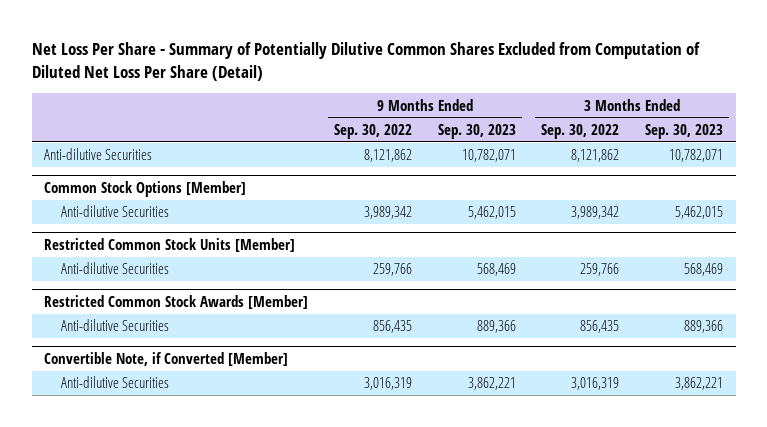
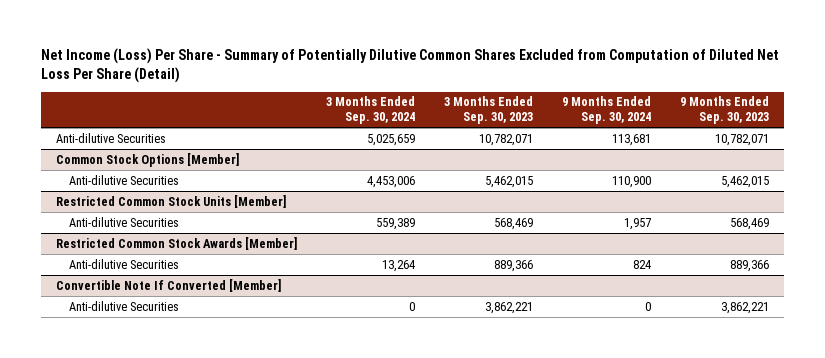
- Net Loss Per Share - Summary of Potentially Dilutive Common Shares Excluded from Computation of Diluted Net Loss Per Share (Detail)
+ Net Income (Loss) Per Share - Summary of Potentially Dilutive Common Shares Excluded from Computation of Diluted Net Loss Per Share (Detail)
- | 9 Months Ended Sep. 30, 2022 | 9 Months Ended Sep. 30, 2023 | 3 Months Ended Sep. 30, 2022 | 3 Months Ended Sep. 30, 2023
+ | 3 Months Ended Sep. 30, 2024 | 3 Months Ended Sep. 30, 2023 | 9 Months Ended Sep. 30, 2024 | 9 Months Ended Sep. 30, 2023
- Convertible Note, if Converted [Member]
+ Convertible Note If Converted [Member]

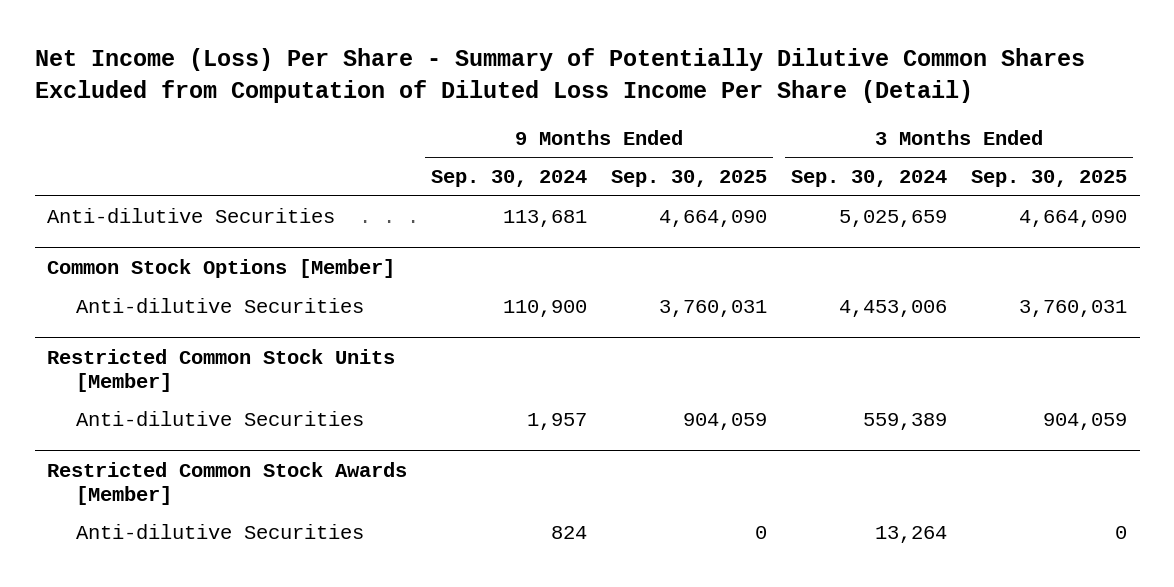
- Net Income (Loss) Per Share - Summary of Potentially Dilutive Common Shares Excluded from Computation of Diluted Net Loss Per Share (Detail)
+ Net Income (Loss) Per Share - Summary of Potentially Dilutive Common Shares Excluded from Computation of Diluted Loss Income Per Share (Detail)
- | 3 Months Ended Sep. 30, 2024 | 3 Months Ended Sep. 30, 2023 | 9 Months Ended Sep. 30, 2024 | 9 Months Ended Sep. 30, 2023
+ | 9 Months Ended Sep. 30, 2024 | 9 Months Ended Sep. 30, 2025 | 3 Months Ended Sep. 30, 2024 | 3 Months Ended Sep. 30, 2025
- Convertible Note If Converted [Member]
- Anti-dilutive Securities | 0 | 3,862,221 | 0 | 3,862,221

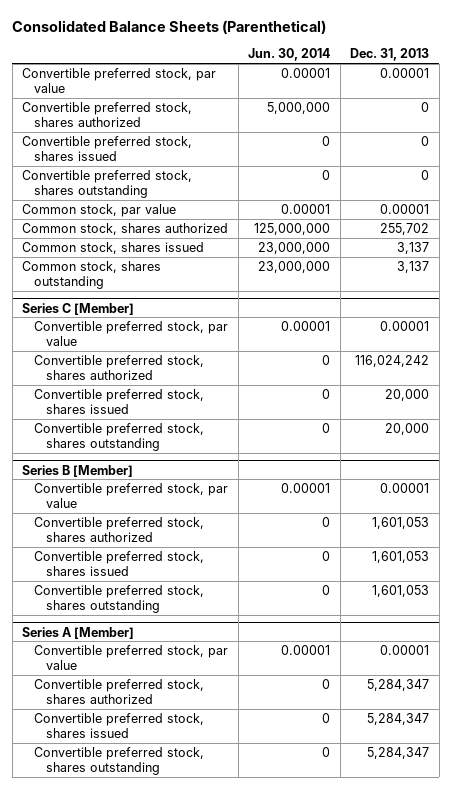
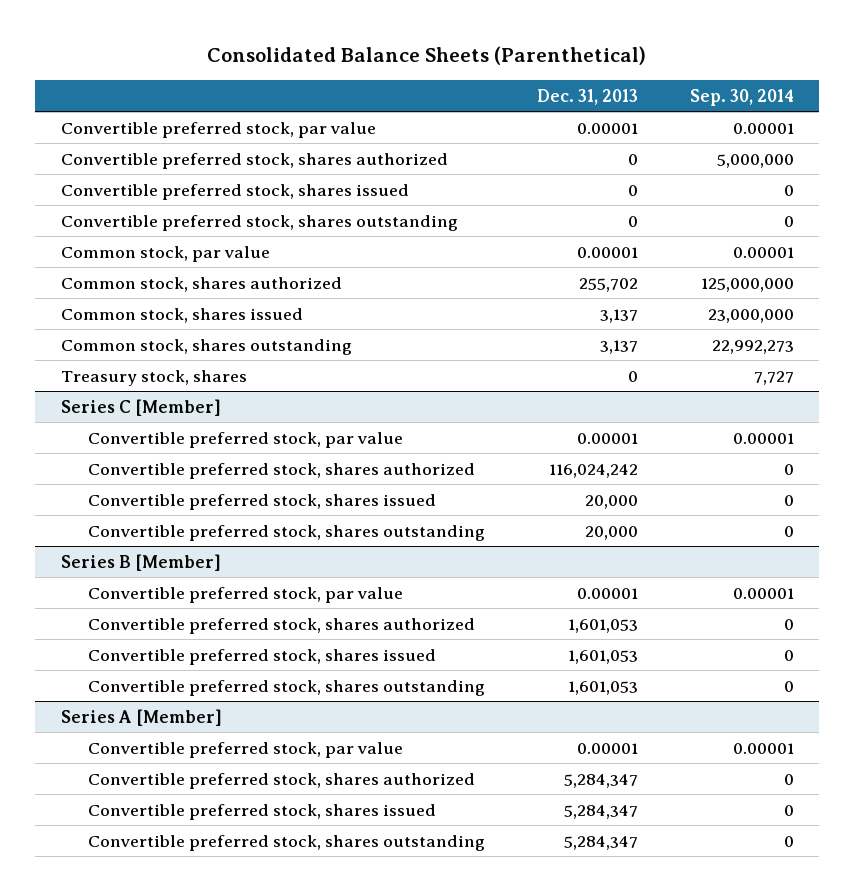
- | Jun. 30, 2014 | Dec. 31, 2013
+ | Dec. 31, 2013 | Sep. 30, 2014
+ Treasury stock, shares | 0 | 7,727

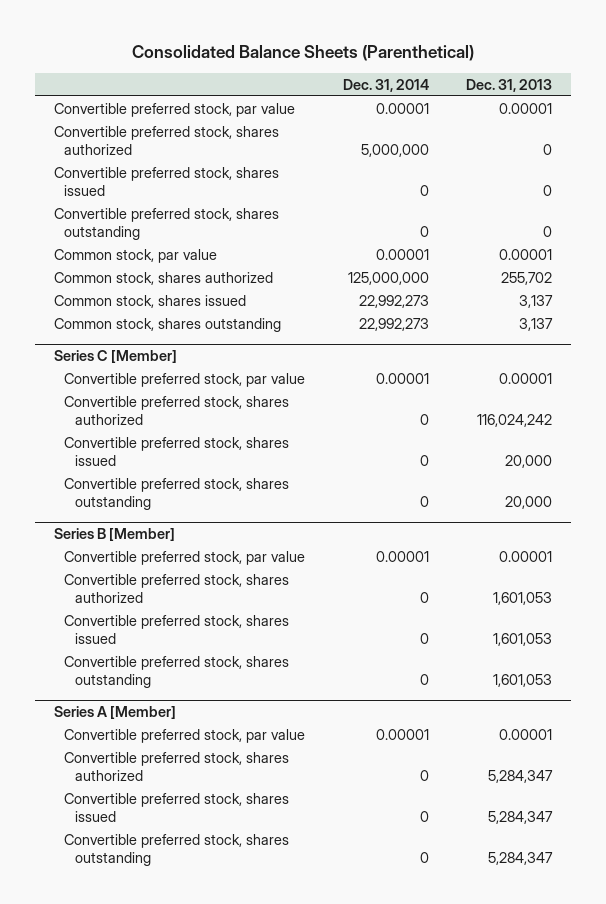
- | Dec. 31, 2013 | Sep. 30, 2014
+ | Dec. 31, 2014 | Dec. 31, 2013
- Treasury stock, shares | 0 | 7,727

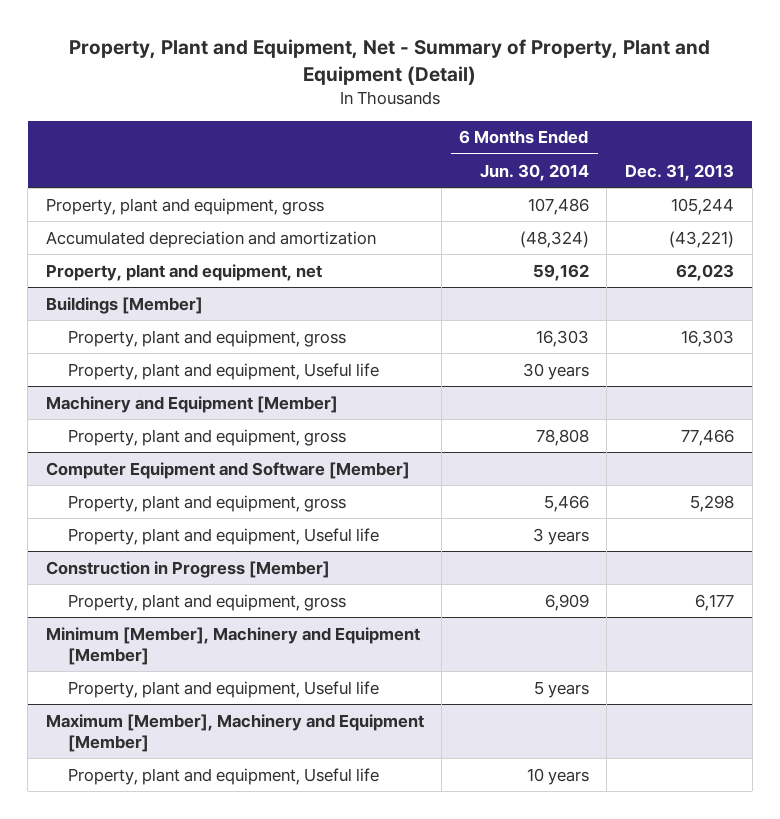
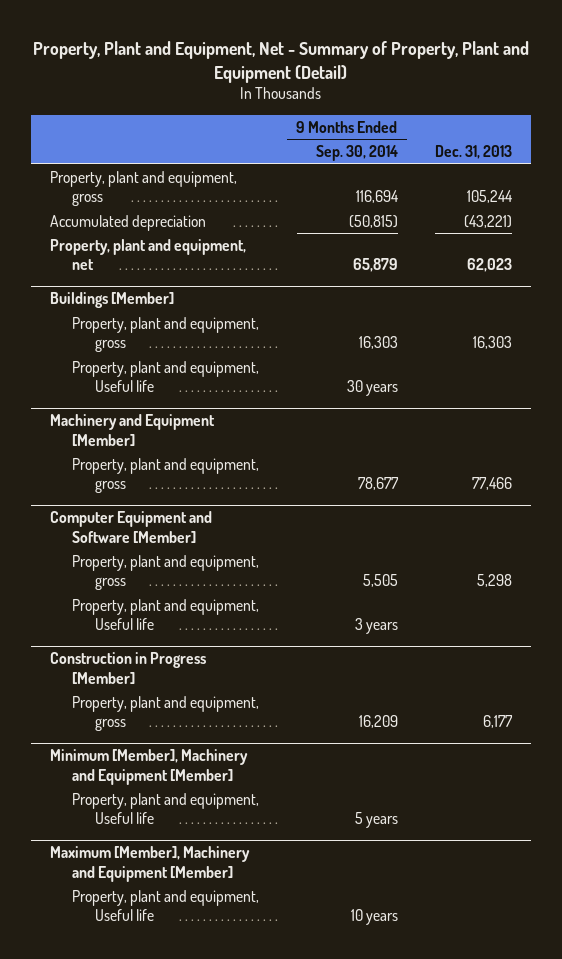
- | 6 Months Ended Jun. 30, 2014 | Dec. 31, 2013
+ | 9 Months Ended Sep. 30, 2014 | Dec. 31, 2013
- Accumulated depreciation and amortization | (48,324) | (43,221)
+ Accumulated depreciation | (50,815) | (43,221)

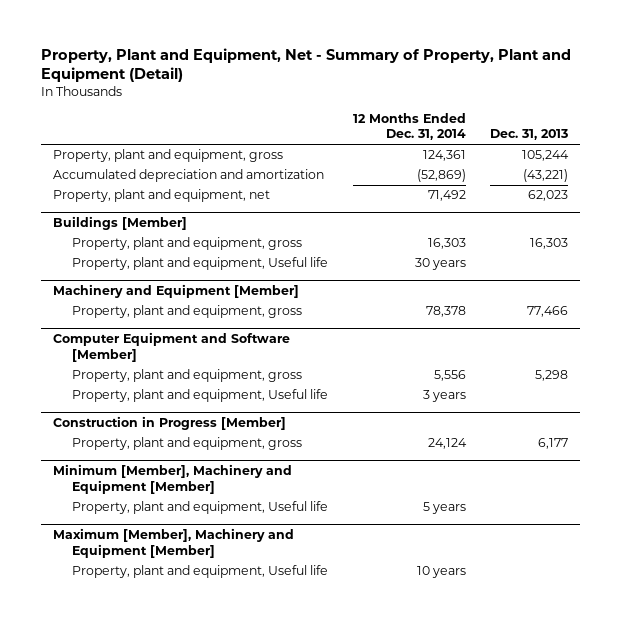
- | 9 Months Ended Sep. 30, 2014 | Dec. 31, 2013
+ | 12 Months Ended Dec. 31, 2014 | Dec. 31, 2013
- Accumulated depreciation | (50,815) | (43,221)
+ Accumulated depreciation and amortization | (52,869) | (43,221)

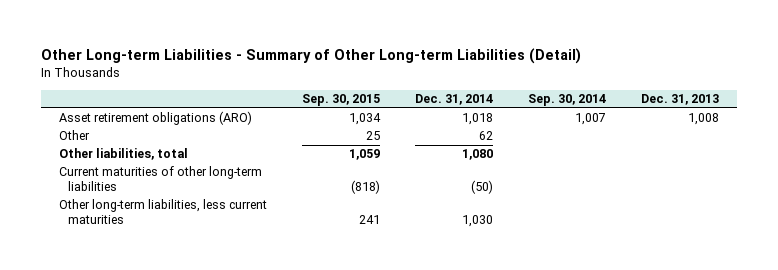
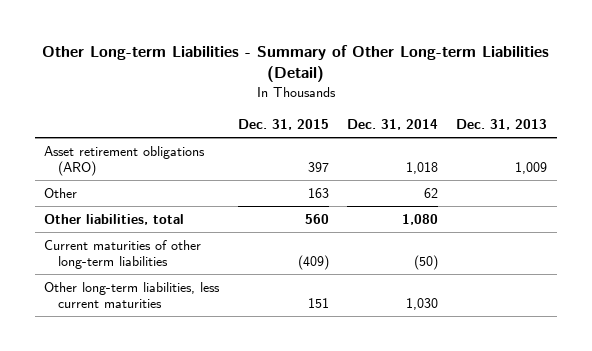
- | Sep. 30, 2015 | Dec. 31, 2014 | Sep. 30, 2014 | Dec. 31, 2013
+ | Dec. 31, 2015 | Dec. 31, 2014 | Dec. 31, 2013
- Asset retirement obligations (ARO) | 1,034 | 1,018 | 1,007 | 1,008
+ Asset retirement obligations (ARO) | 397 | 1,018 | 1,009

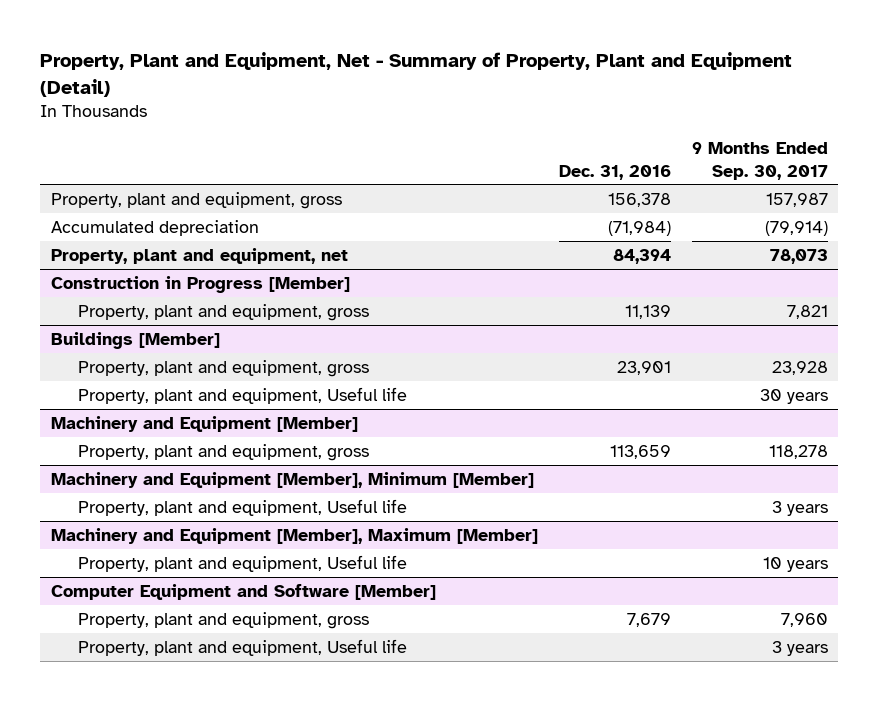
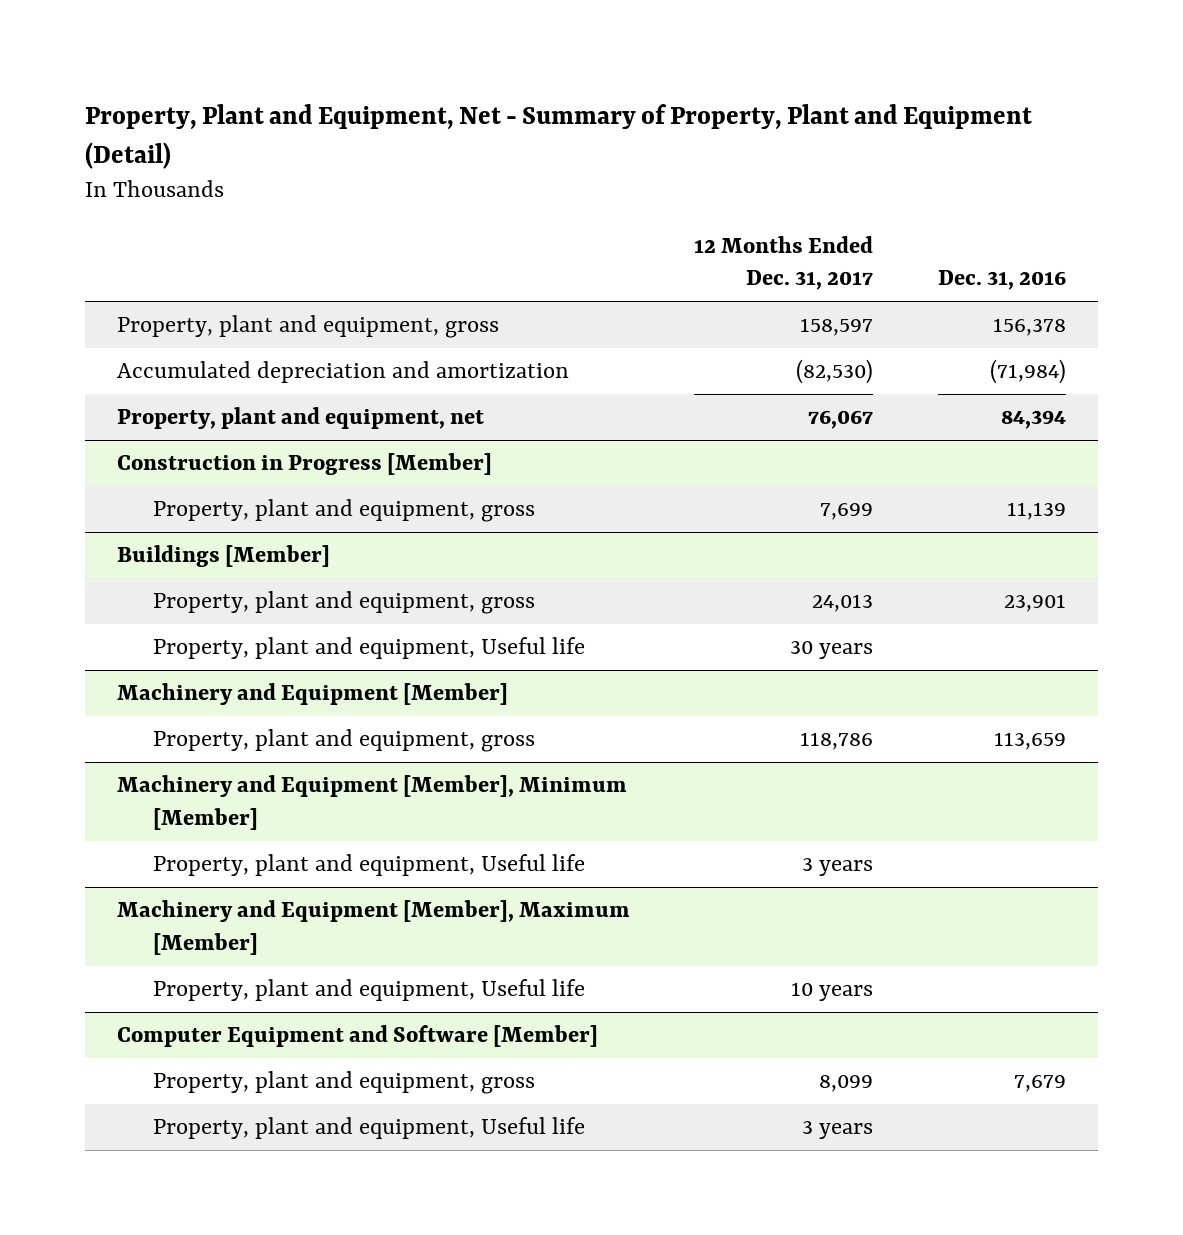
- | Dec. 31, 2016 | 9 Months Ended Sep. 30, 2017
+ | 12 Months Ended Dec. 31, 2017 | Dec. 31, 2016
- Accumulated depreciation | (71,984) | (79,914)
+ Accumulated depreciation and amortization | (82,530) | (71,984)

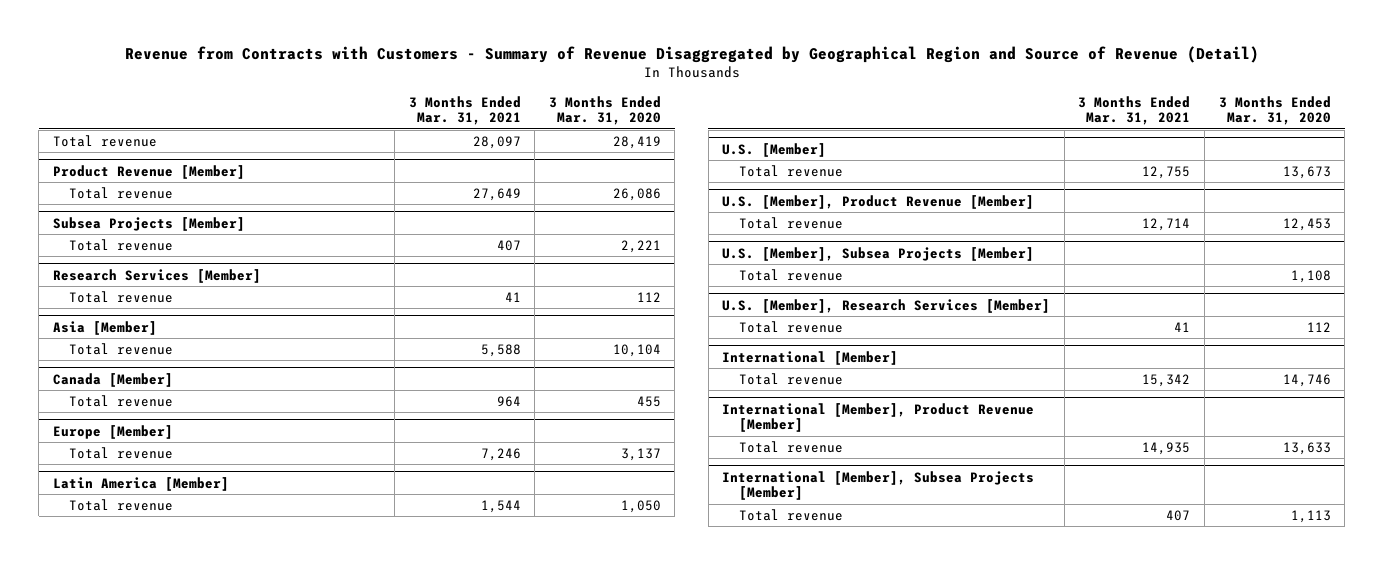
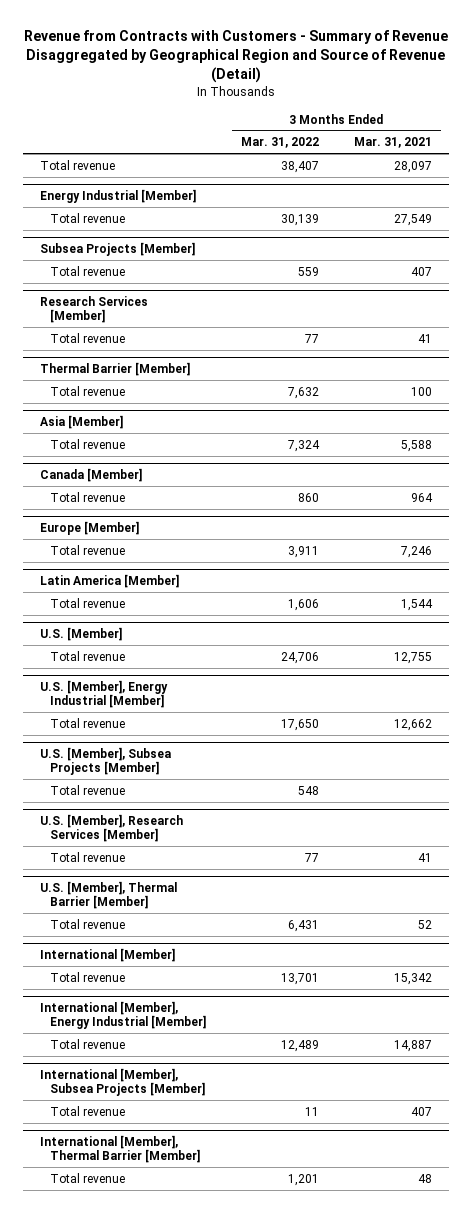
- | 3 Months Ended Mar. 31, 2021 | 3 Months Ended Mar. 31, 2020
+ | 3 Months Ended Mar. 31, 2022 | 3 Months Ended Mar. 31, 2021
- Product Revenue [Member]
- Total revenue | 27,649 | 26,086
+ Energy Industrial [Member]
+ Total revenue | 30,139 | 27,549
+ Thermal Barrier [Member]
+ Total revenue | 7,632 | 100
- U.S. [Member], Product Revenue [Member]
- Total revenue | 12,714 | 12,453
+ U.S. [Member], Energy Industrial [Member]
+ Total revenue | 17,650 | 12,662
+ U.S. [Member], Thermal Barrier [Member]
+ Total revenue | 6,431 | 52
- International [Member], Product Revenue [Member]
- Total revenue | 14,935 | 13,633
+ International [Member], Energy Industrial [Member]
+ Total revenue | 12,489 | 14,887
+ International [Member], Thermal Barrier [Member]
+ Total revenue | 1,201 | 48

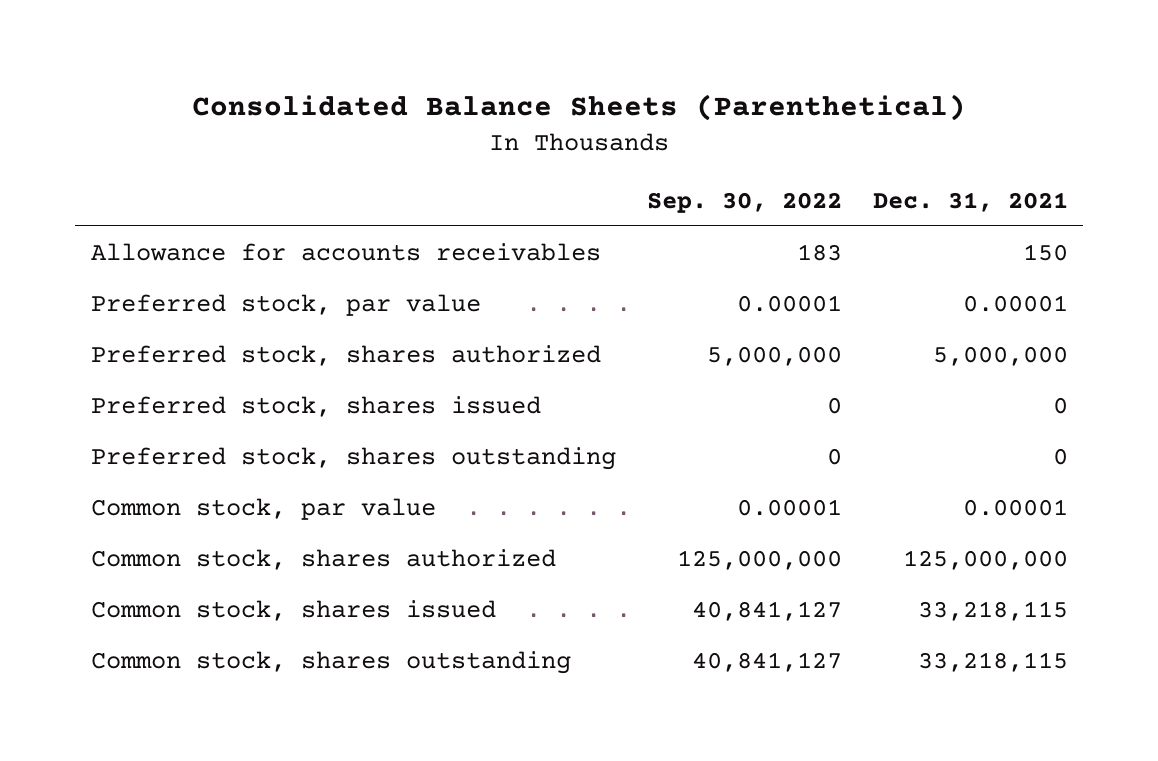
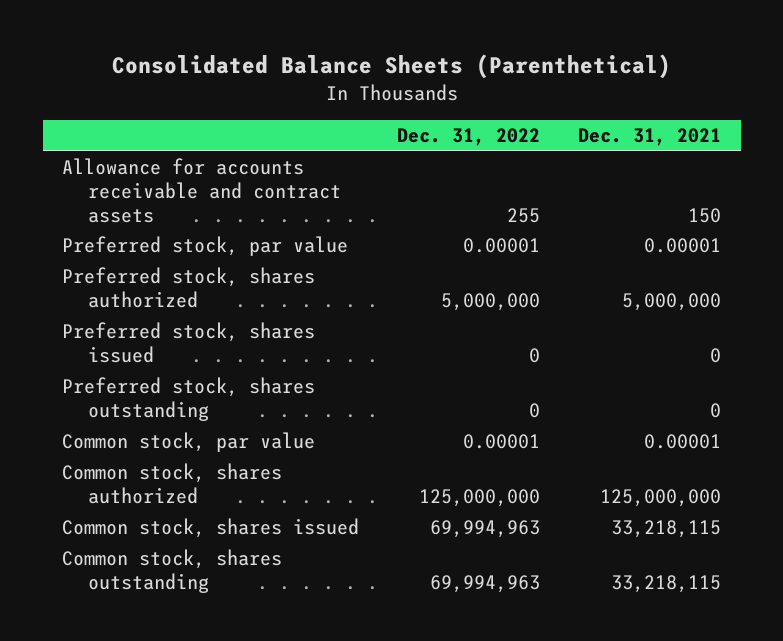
- | Sep. 30, 2022 | Dec. 31, 2021
+ | Dec. 31, 2022 | Dec. 31, 2021
- Allowance for accounts receivables | 183 | 150
+ Allowance for accounts receivable and contract assets | 255 | 150

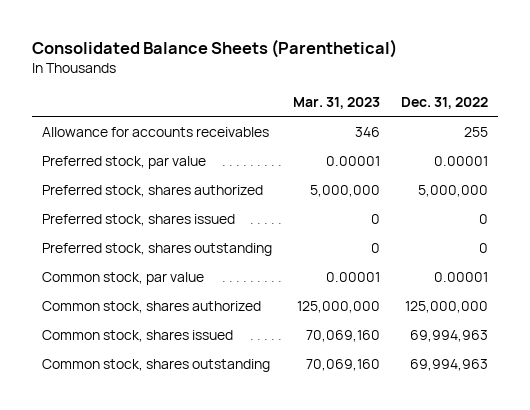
- | Dec. 31, 2022 | Dec. 31, 2021
+ | Mar. 31, 2023 | Dec. 31, 2022
- Allowance for accounts receivable and contract assets | 255 | 150
+ Allowance for accounts receivables | 346 | 255

